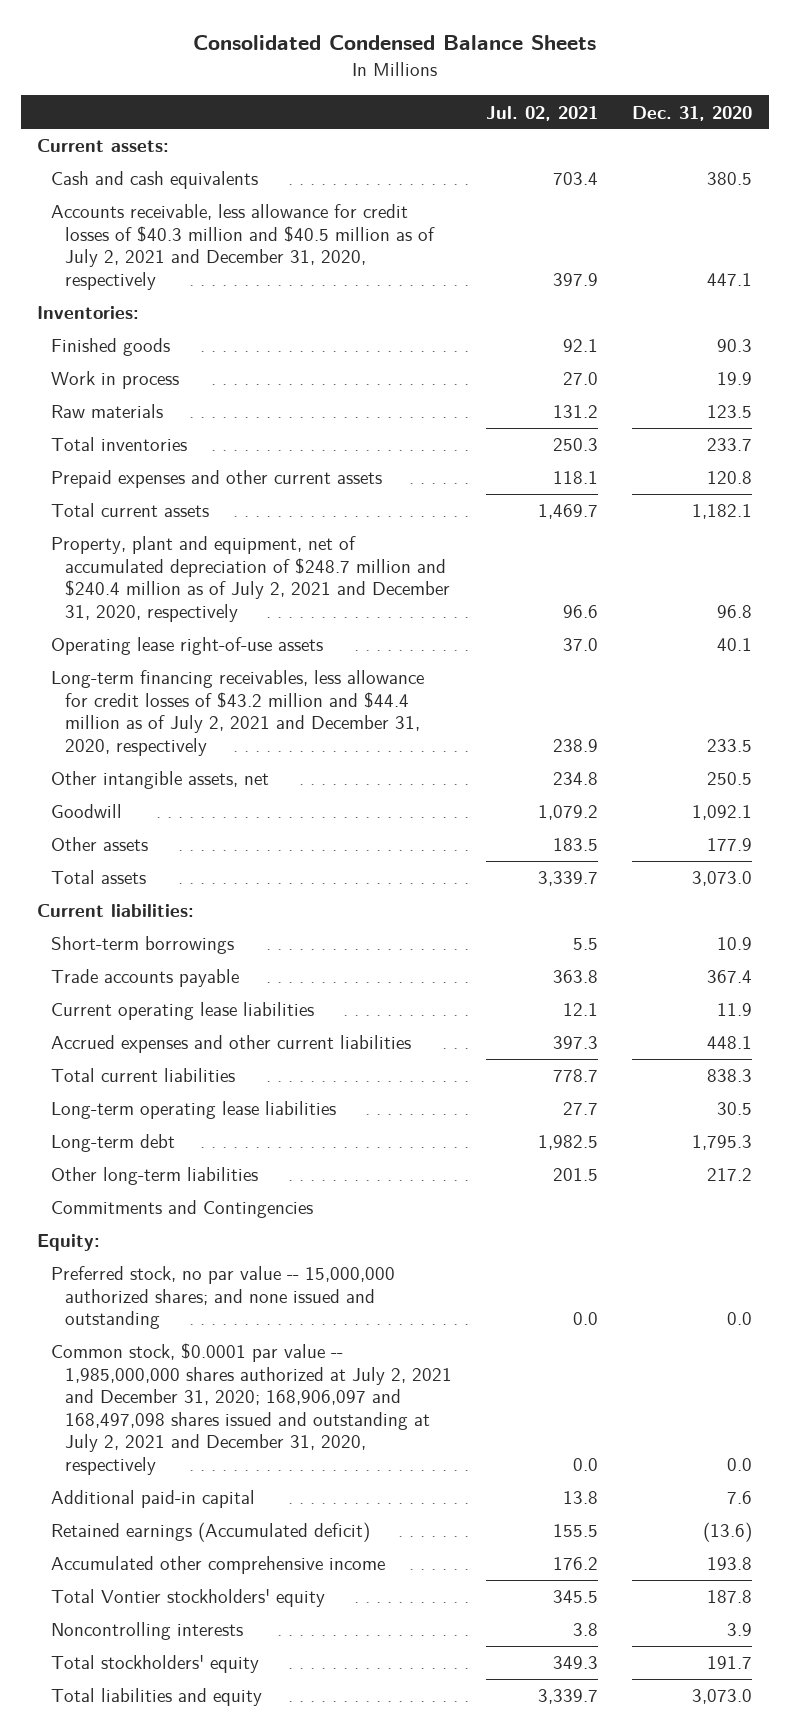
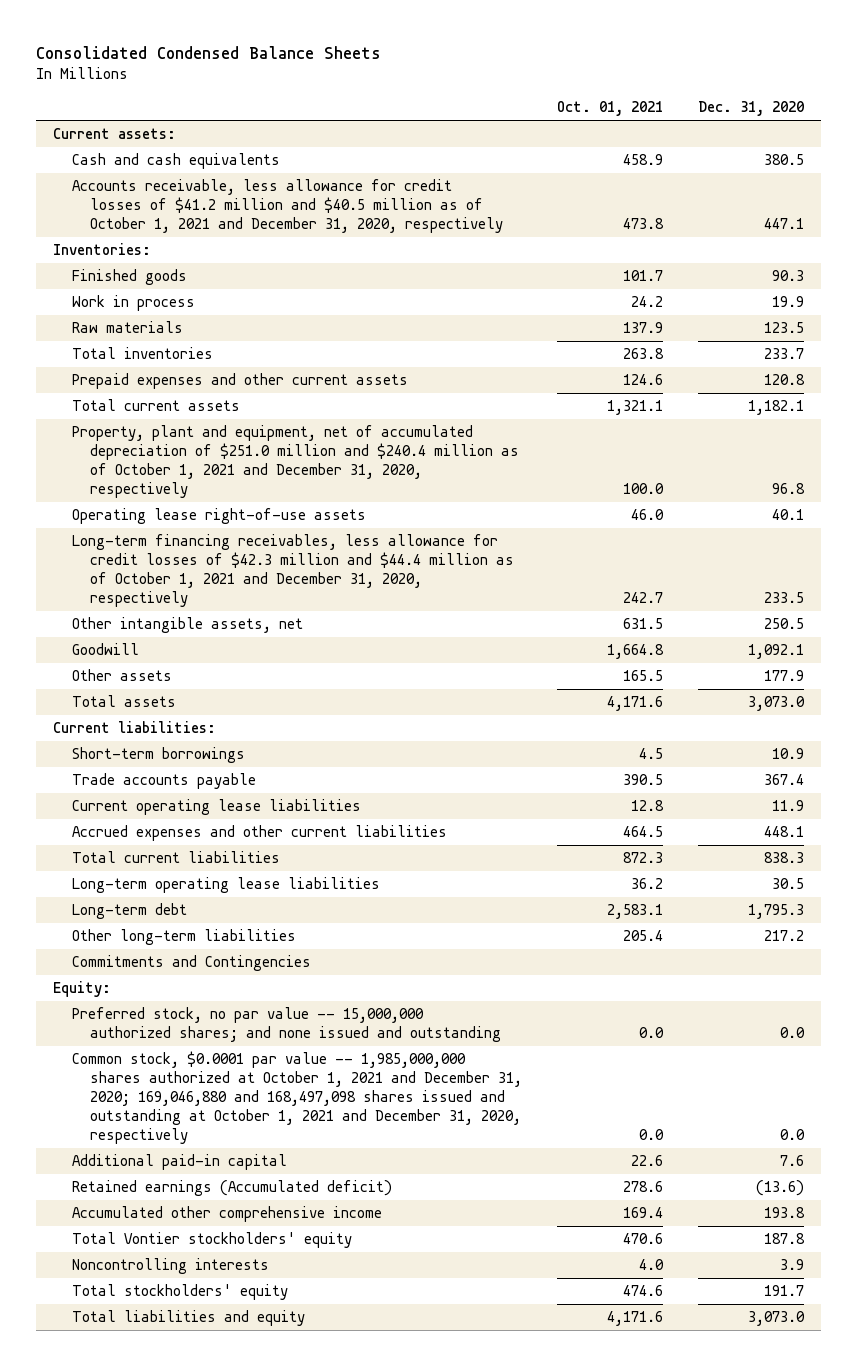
- | Jul. 02, 2021 | Dec. 31, 2020
+ | Oct. 01, 2021 | Dec. 31, 2020
- Accounts receivable, less allowance for credit losses of $40.3 million and $40.5 million as of July 2, 2021 and December 31, 2020, respectively | 397.9 | 447.1
+ Accounts receivable, less allowance for credit losses of $41.2 million and $40.5 million as of October 1, 2021 and December 31, 2020, respectively | 473.8 | 447.1
- Property, plant and equipment, net of accumulated depreciation of $248.7 million and $240.4 million as of July 2, 2021 and December 31, 2020, respectively | 96.6 | 96.8
+ Property, plant and equipment, net of accumulated depreciation of $251.0 million and $240.4 million as of October 1, 2021 and December 31, 2020, respectively | 100.0 | 96.8
- Long-term financing receivables, less allowance for credit losses of $43.2 million and $44.4 million as of July 2, 2021 and December 31, 2020, respectively | 238.9 | 233.5
+ Long-term financing receivables, less allowance for credit losses of $42.3 million and $44.4 million as of October 1, 2021 and December 31, 2020, respectively | 242.7 | 233.5
- Common stock, $0.0001 par value -- 1,985,000,000 shares authorized at July 2, 2021 and December 31, 2020; 168,906,097 and 168,497,098 shares issued and outstanding at July 2, 2021 and December 31, 2020, respectively | 0.0 | 0.0
+ Common stock, $0.0001 par value -- 1,985,000,000 shares authorized at October 1, 2021 and December 31, 2020; 169,046,880 and 168,497,098 shares issued and outstanding at October 1, 2021 and December 31, 2020, respectively | 0.0 | 0.0

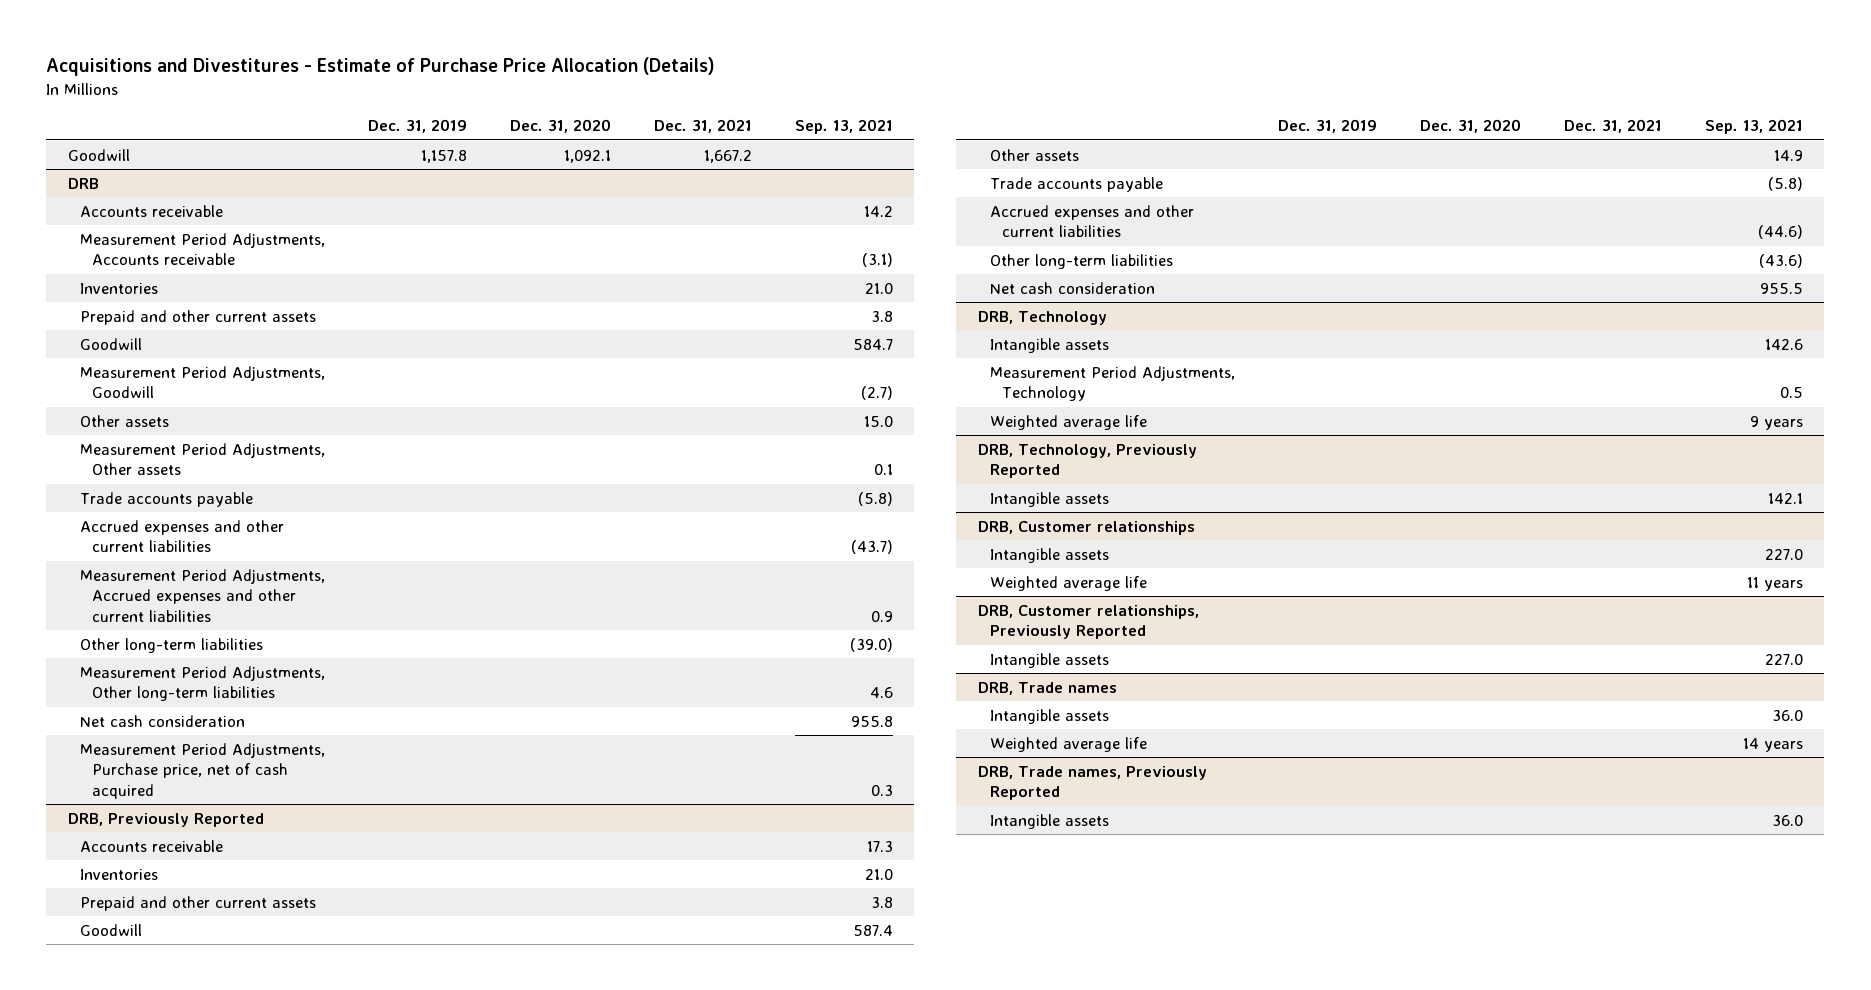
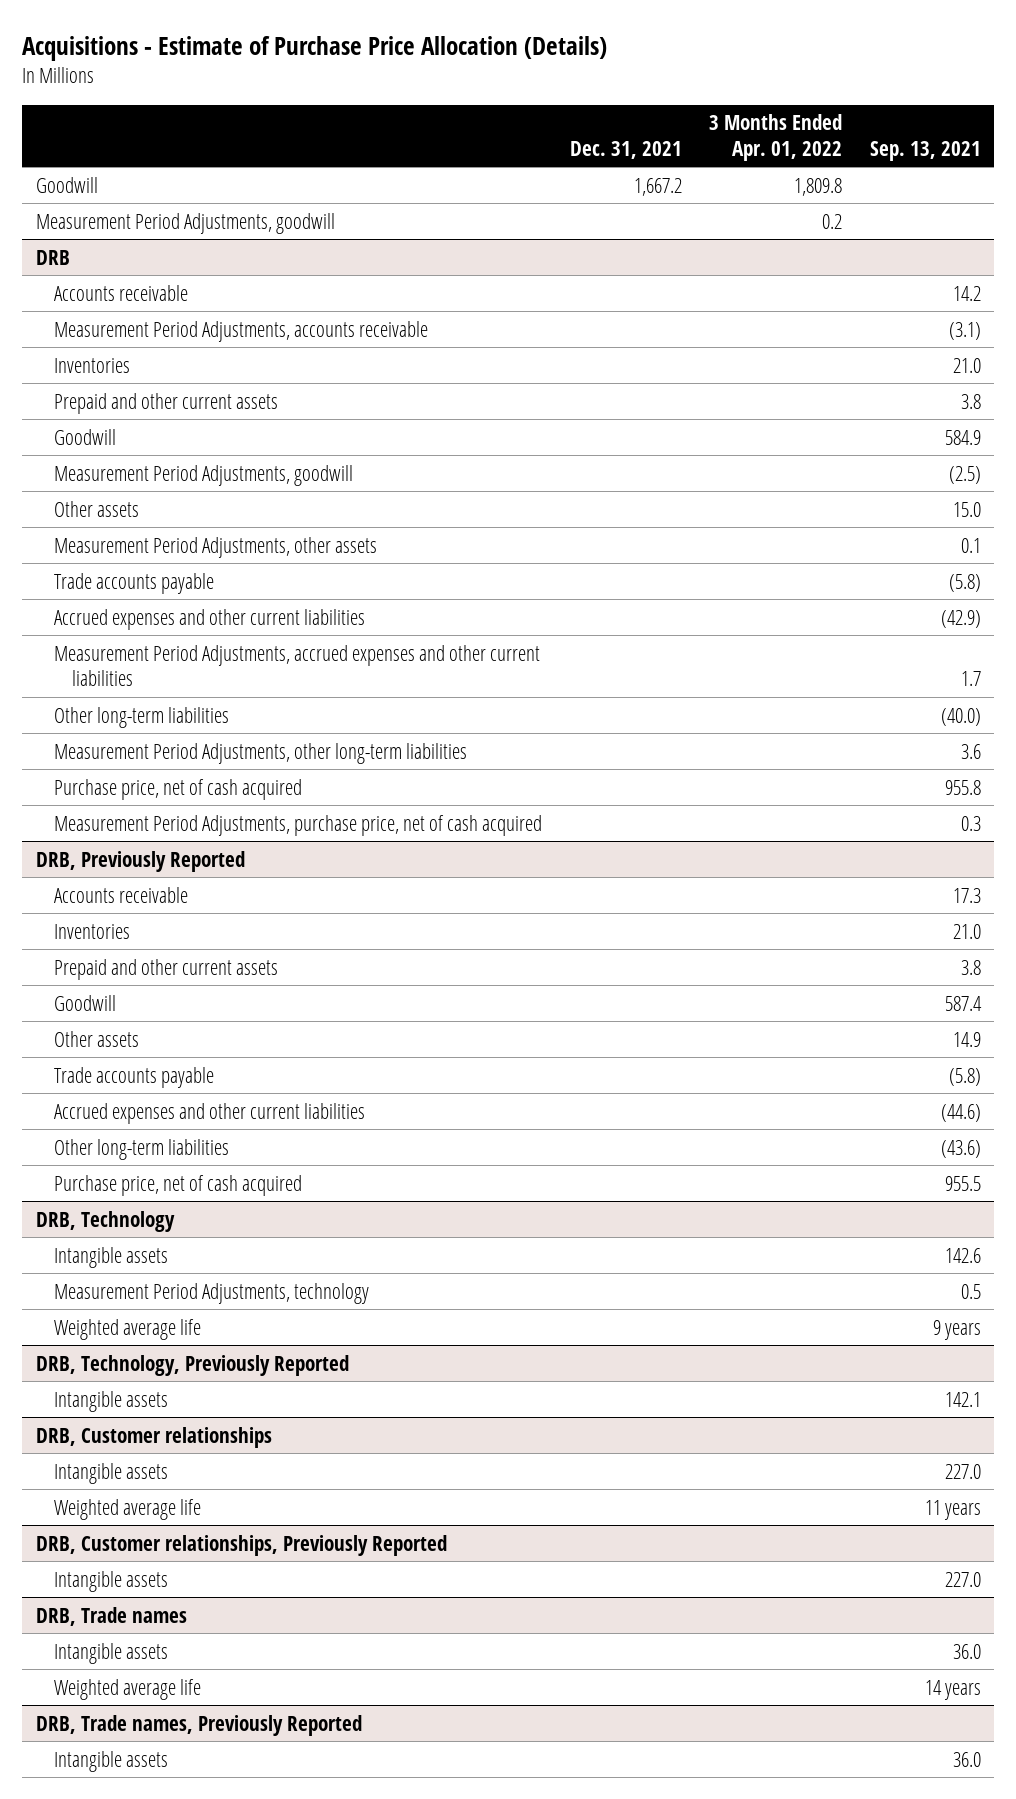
- Acquisitions and Divestitures - Estimate of Purchase Price Allocation (Details)
+ Acquisitions - Estimate of Purchase Price Allocation (Details)
- | Dec. 31, 2019 | Dec. 31, 2020 | Dec. 31, 2021 | Sep. 13, 2021
+ | Dec. 31, 2021 | 3 Months Ended Apr. 01, 2022 | Sep. 13, 2021
+ Measurement Period Adjustments, goodwill | | 0.2 |
@ DRB
- Measurement Period Adjustments, Accounts receivable | | | | (3.1)
+ Measurement Period Adjustments, accounts receivable | | | (3.1)
- Goodwill | | | | 584.7
- Measurement Period Adjustments, Goodwill | | | | (2.7)
+ Goodwill | | | 584.9
+ Measurement Period Adjustments, goodwill | | | (2.5)
- Measurement Period Adjustments, Other assets | | | | 0.1
+ Measurement Period Adjustments, other assets | | | 0.1
- Accrued expenses and other current liabilities | | | | (43.7)
- Measurement Period Adjustments, Accrued expenses and other current liabilities | | | | 0.9
- Other long-term liabilities | | | | (39.0)
- Measurement Period Adjustments, Other long-term liabilities | | | | 4.6
- Net cash consideration | | | | 955.8
- Measurement Period Adjustments, Purchase price, net of cash acquired | | | | 0.3
+ Accrued expenses and other current liabilities | | | (42.9)
+ Measurement Period Adjustments, accrued expenses and other current liabilities | | | 1.7
+ Other long-term liabilities | | | (40.0)
+ Measurement Period Adjustments, other long-term liabilities | | | 3.6
+ Purchase price, net of cash acquired | | | 955.8
+ Measurement Period Adjustments, purchase price, net of cash acquired | | | 0.3
@ DRB, Previously Reported
- Net cash consideration | | | | 955.5
+ Purchase price, net of cash acquired | | | 955.5
@ DRB, Technology
- Measurement Period Adjustments, Technology | | | | 0.5
+ Measurement Period Adjustments, technology | | | 0.5

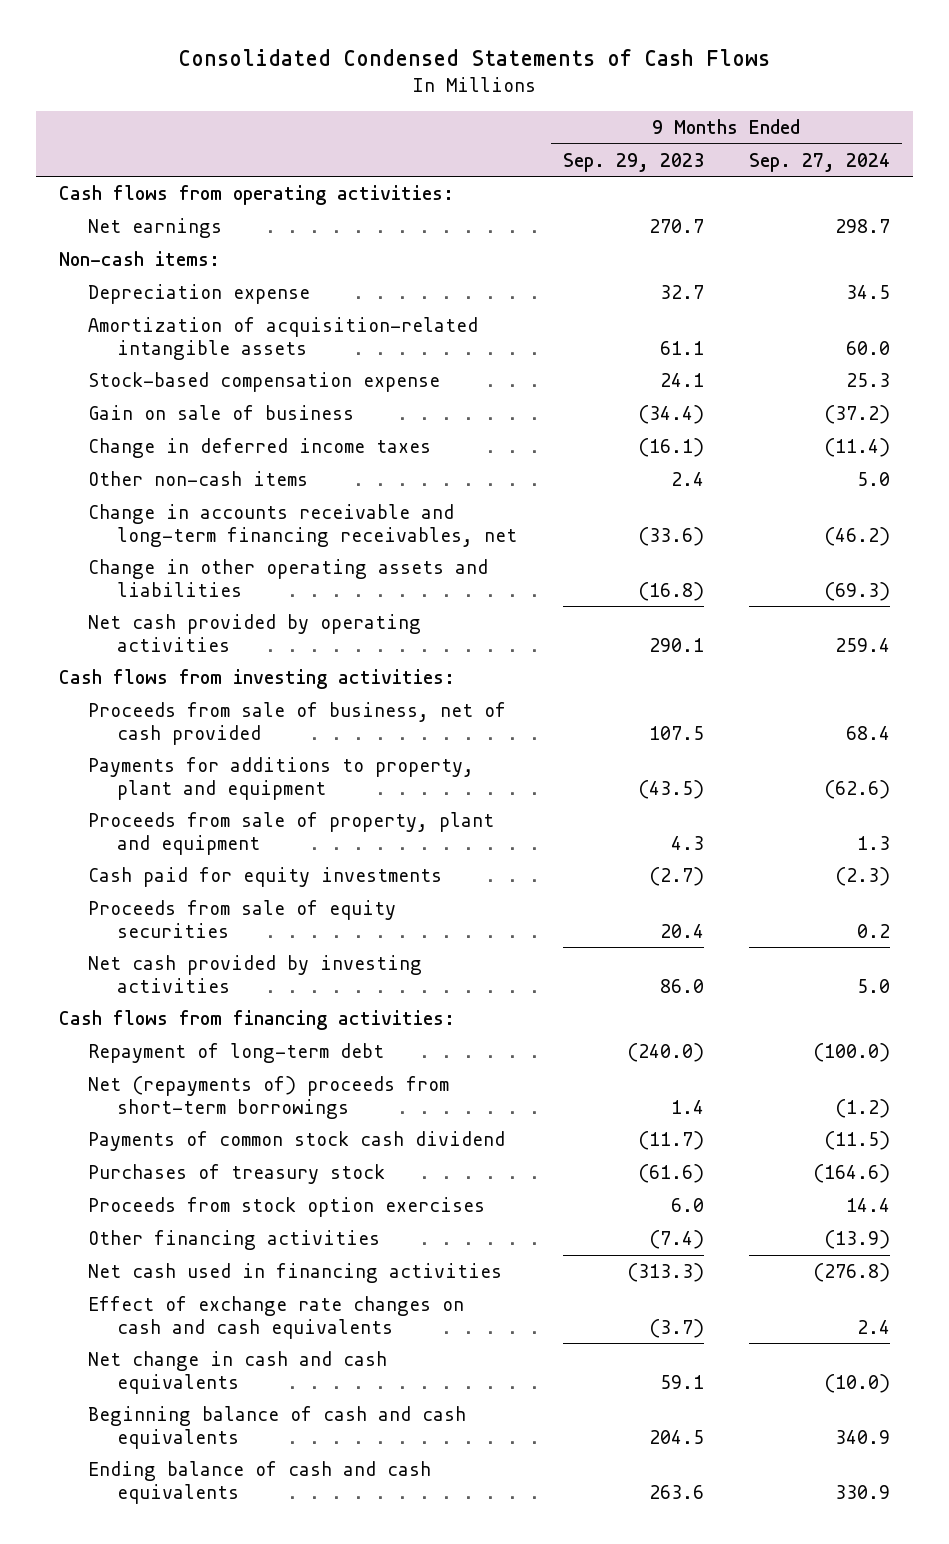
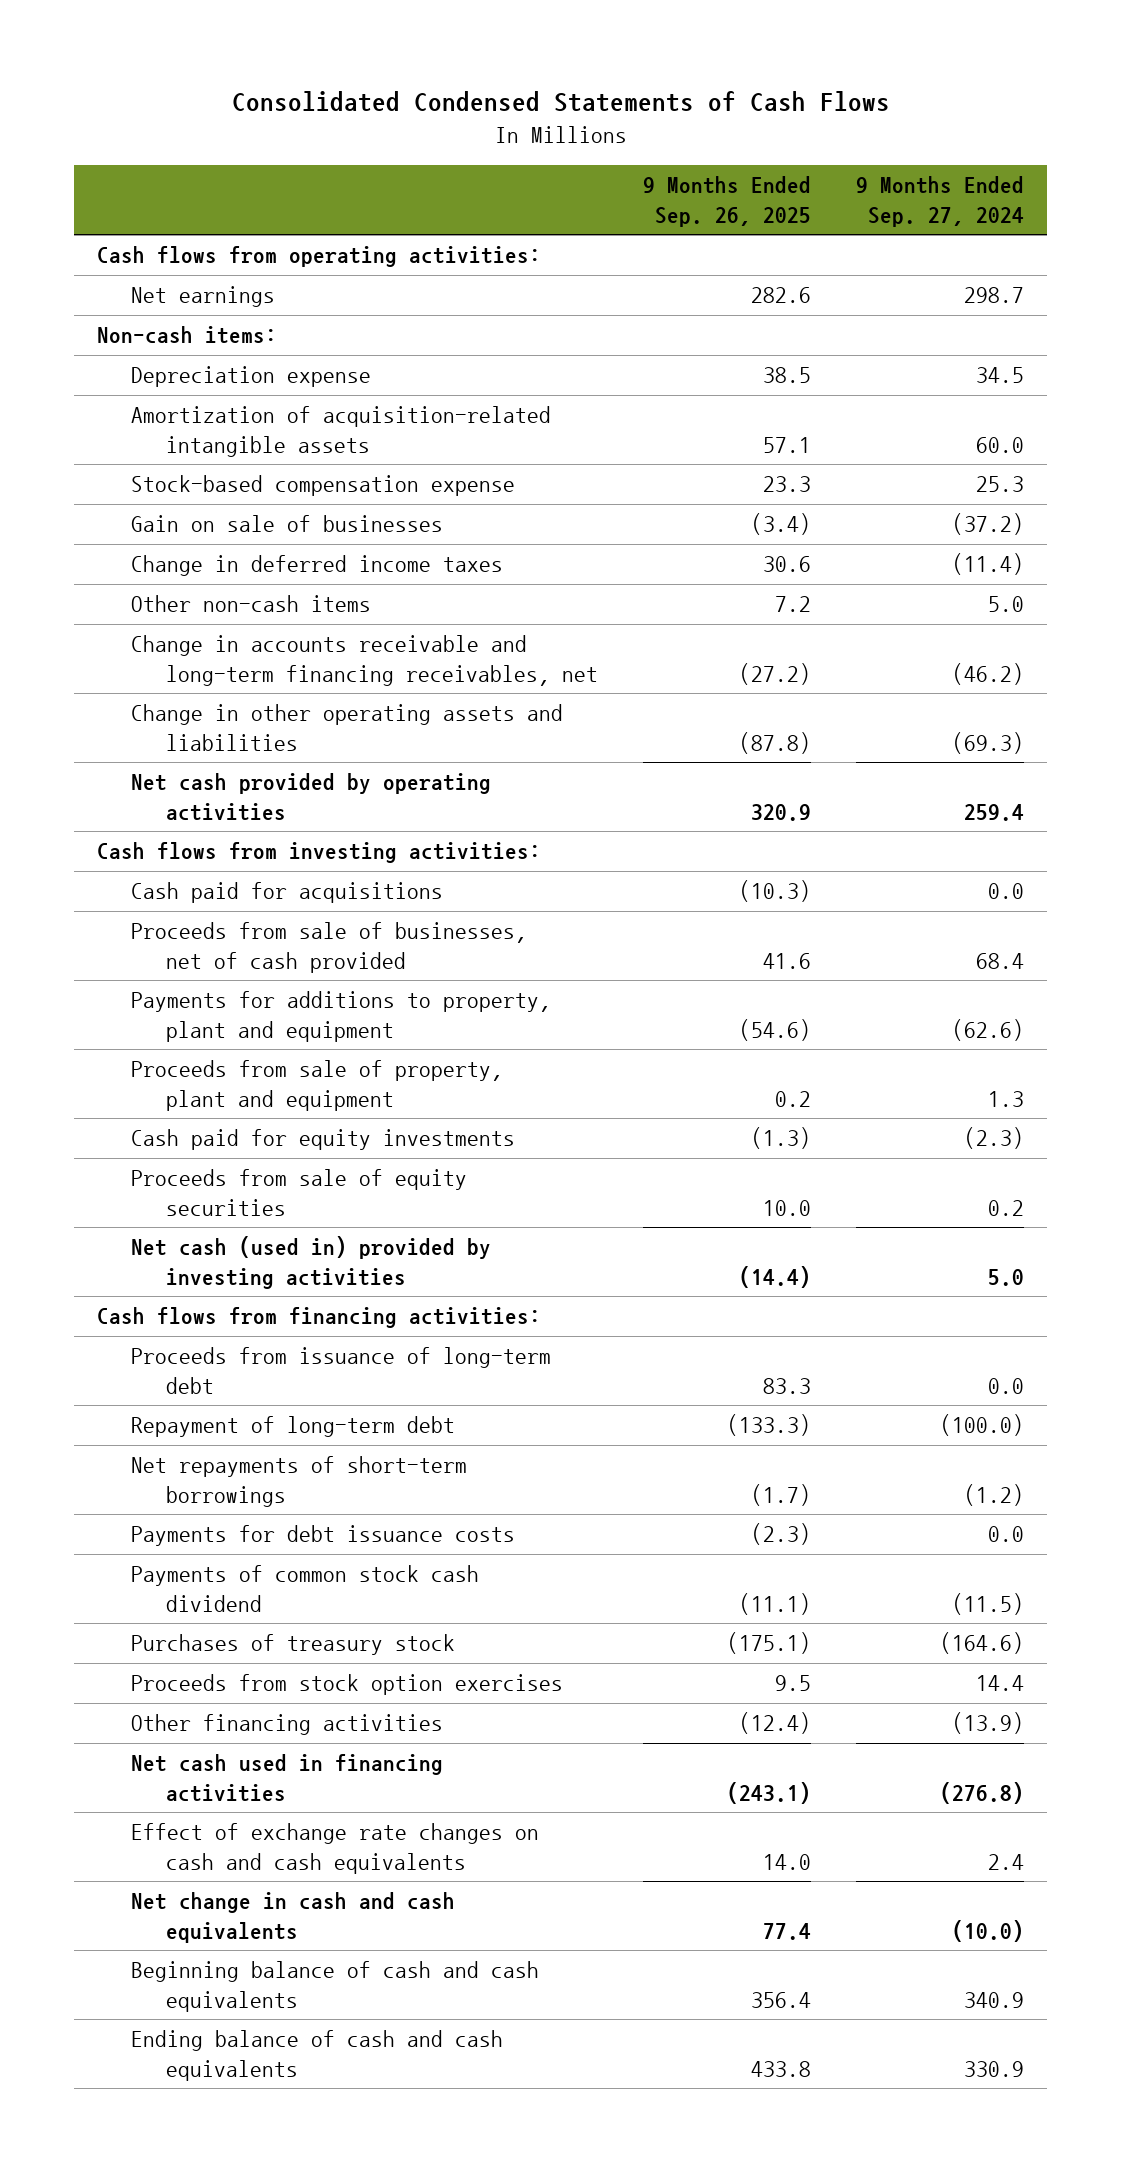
- | 9 Months Ended Sep. 29, 2023 | 9 Months Ended Sep. 27, 2024
+ | 9 Months Ended Sep. 26, 2025 | 9 Months Ended Sep. 27, 2024
- Gain on sale of business | (34.4) | (37.2)
+ Gain on sale of businesses | (3.4) | (37.2)
- Proceeds from sale of business, net of cash provided | 107.5 | 68.4
+ Cash paid for acquisitions | (10.3) | 0.0
+ Proceeds from sale of businesses, net of cash provided | 41.6 | 68.4
- Net cash provided by investing activities | 86.0 | 5.0
+ Net cash (used in) provided by investing activities | (14.4) | 5.0
+ Proceeds from issuance of long-term debt | 83.3 | 0.0
- Net (repayments of) proceeds from short-term borrowings | 1.4 | (1.2)
+ Net repayments of short-term borrowings | (1.7) | (1.2)
+ Payments for debt issuance costs | (2.3) | 0.0

